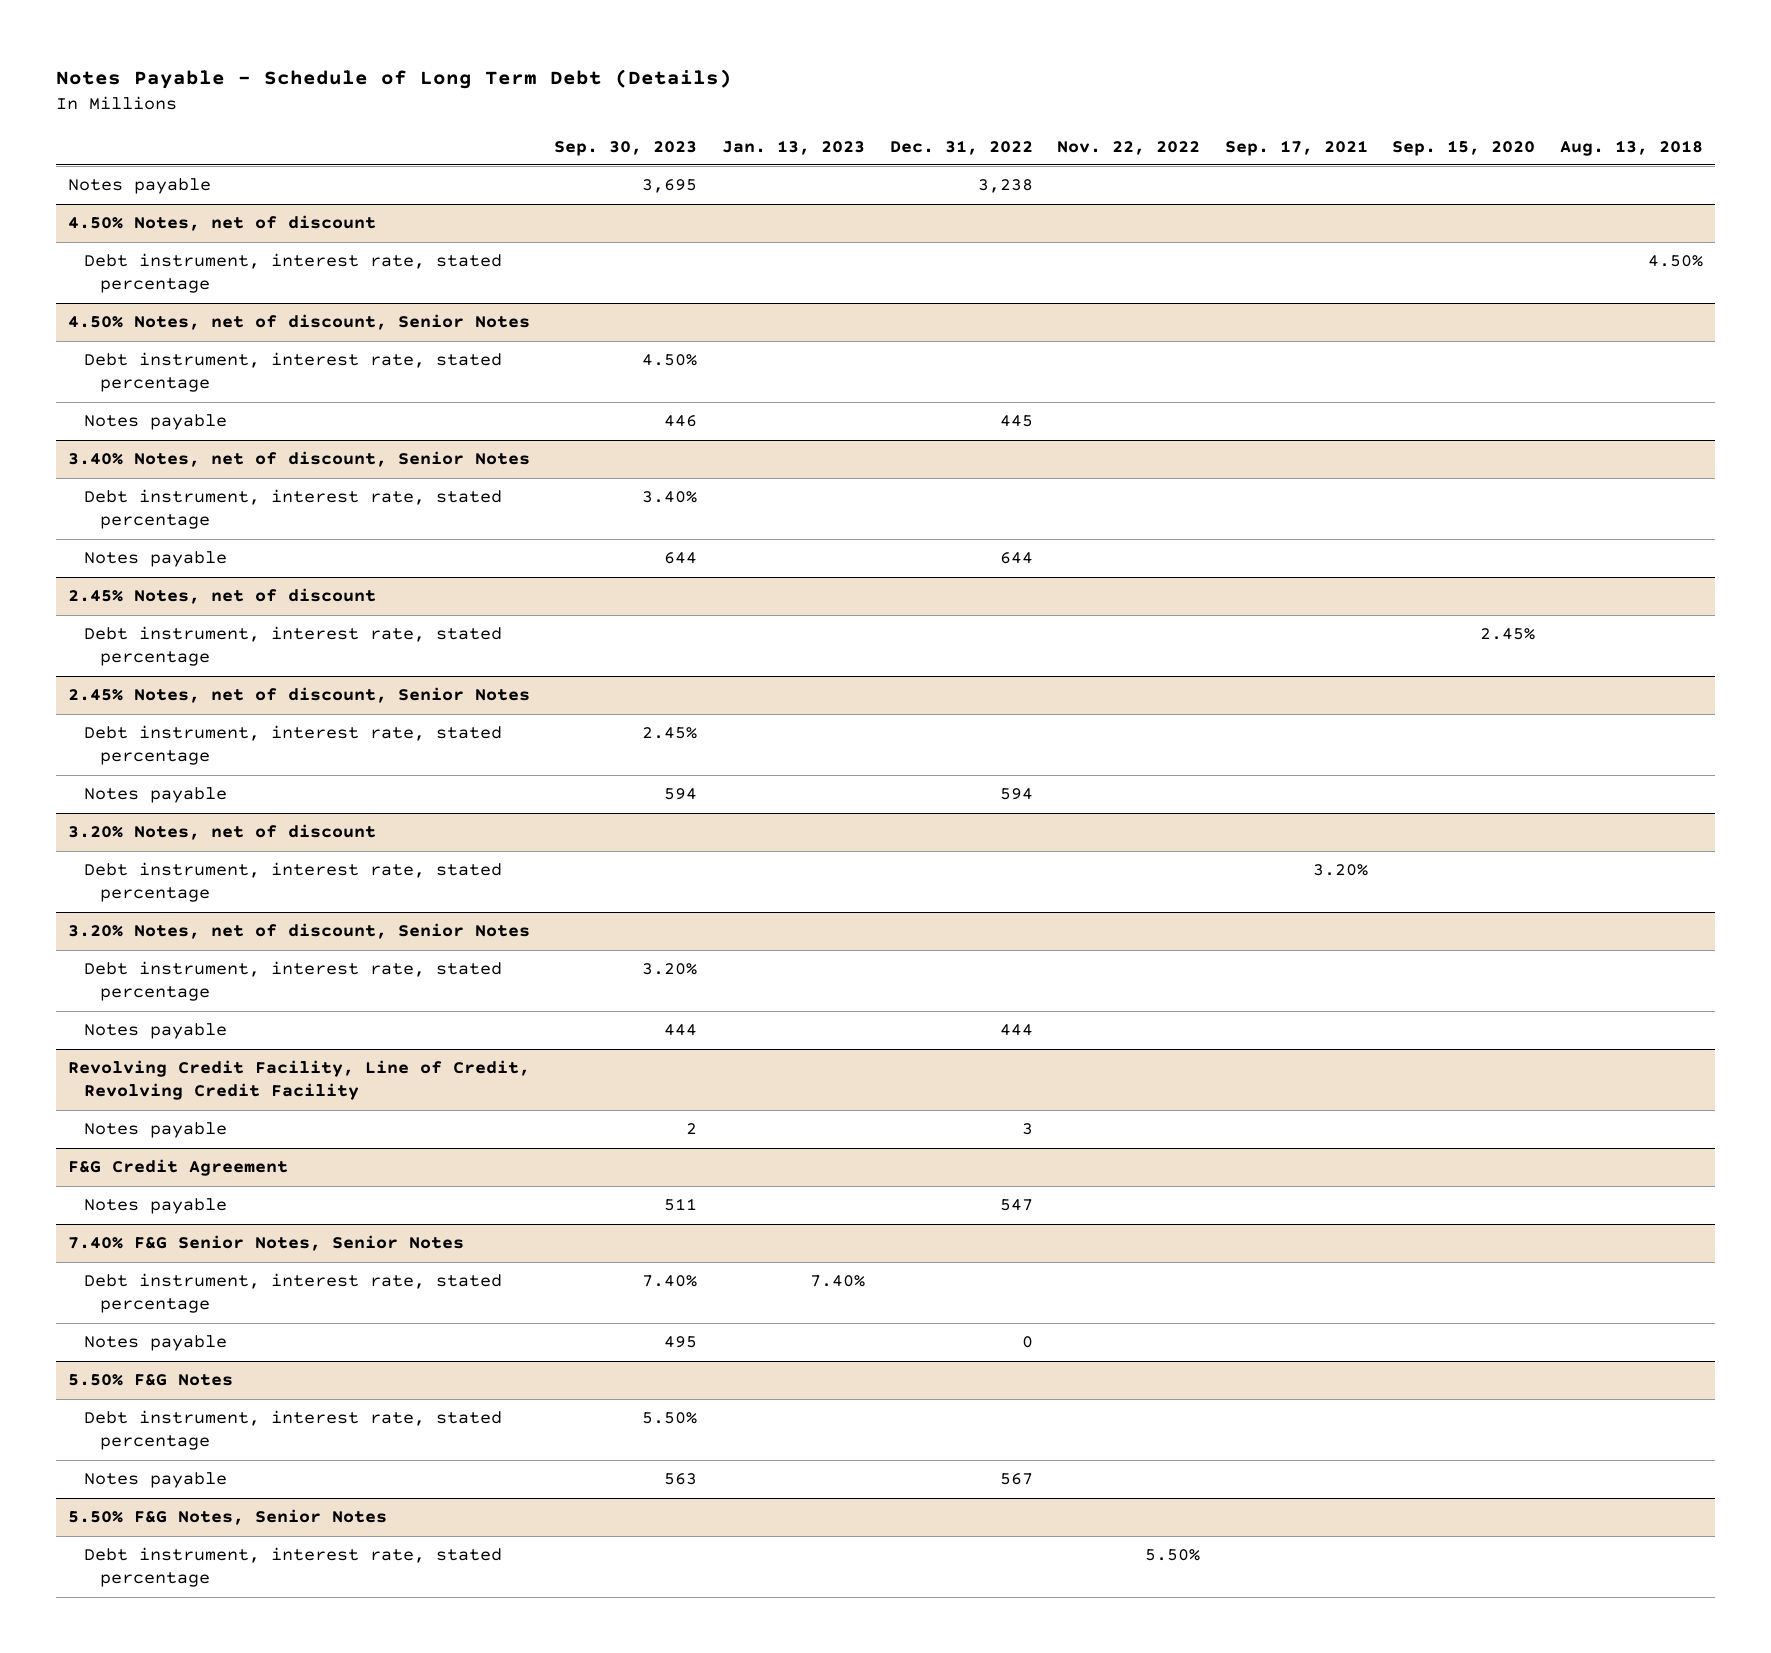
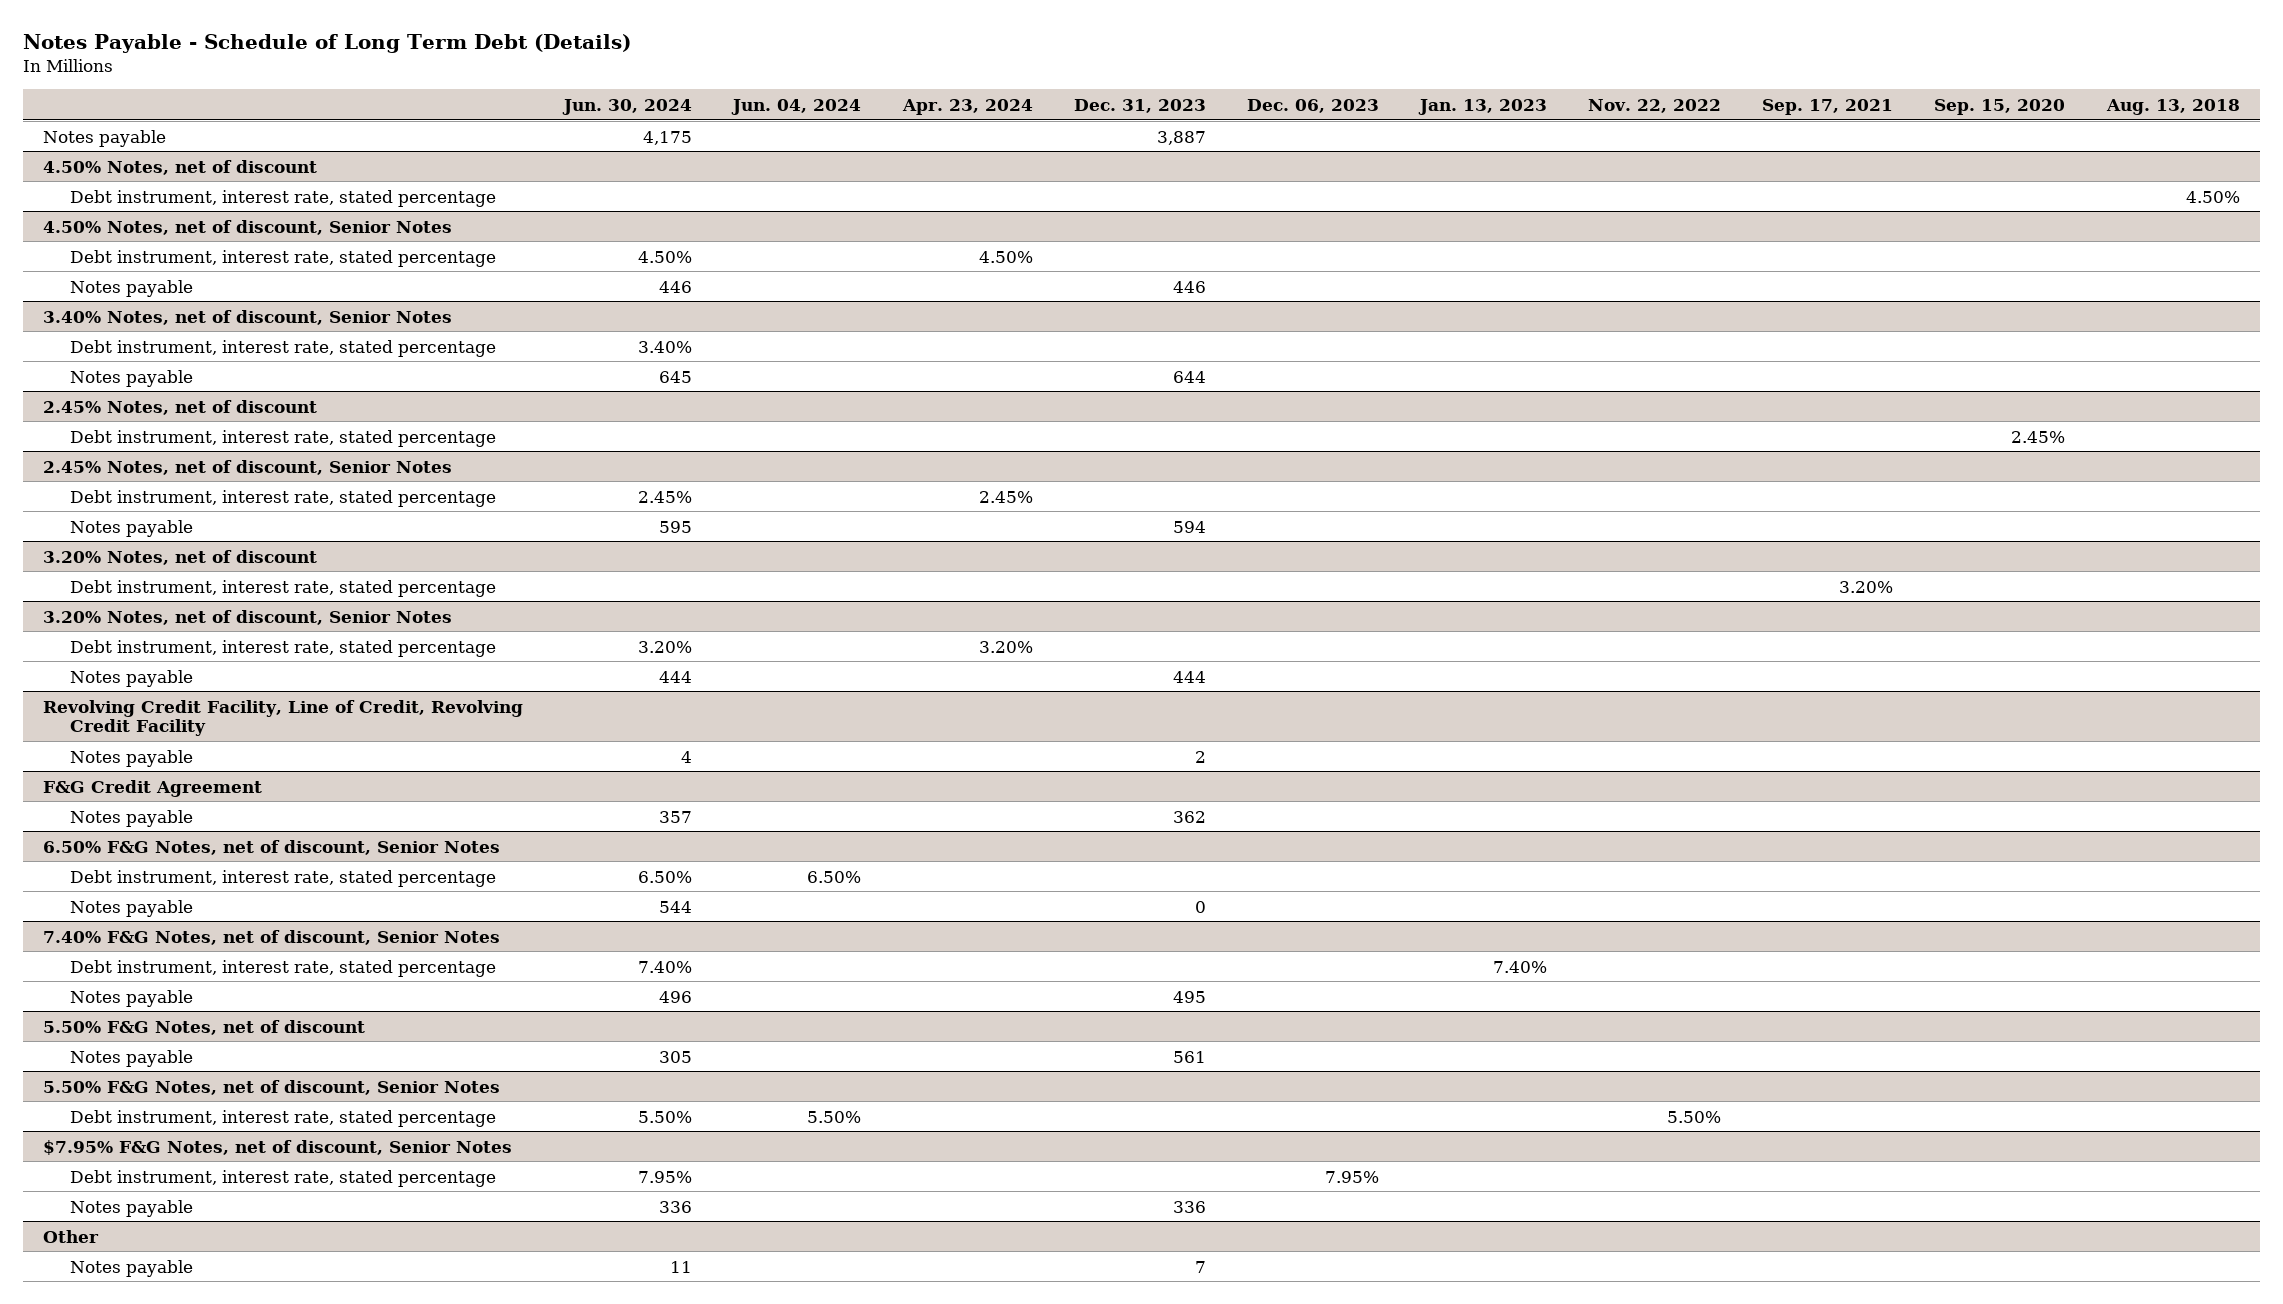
- | Sep. 30, 2023 | Jan. 13, 2023 | Dec. 31, 2022 | Nov. 22, 2022 | Sep. 17, 2021 | Sep. 15, 2020 | Aug. 13, 2018
+ | Jun. 30, 2024 | Jun. 04, 2024 | Apr. 23, 2024 | Dec. 31, 2023 | Dec. 06, 2023 | Jan. 13, 2023 | Nov. 22, 2022 | Sep. 17, 2021 | Sep. 15, 2020 | Aug. 13, 2018
- 7.40% F&G Senior Notes, Senior Notes
+ 6.50% F&G Notes, net of discount, Senior Notes
+ Debt instrument, interest rate, stated percentage | 6.50% | 6.50% | | | | | | | |
+ Notes payable | 544 | | | 0 | | | | | |
+ 7.40% F&G Notes, net of discount, Senior Notes
- 5.50% F&G Notes
- Debt instrument, interest rate, stated percentage | 5.50% | | | | | |
+ 5.50% F&G Notes, net of discount
- 5.50% F&G Notes, Senior Notes
+ 5.50% F&G Notes, net of discount, Senior Notes
+ $7.95% F&G Notes, net of discount, Senior Notes
+ Debt instrument, interest rate, stated percentage | 7.95% | | | | 7.95% | | | | |
+ Notes payable | 336 | | | 336 | | | | | |
+ Other
+ Notes payable | 11 | | | 7 | | | | | |

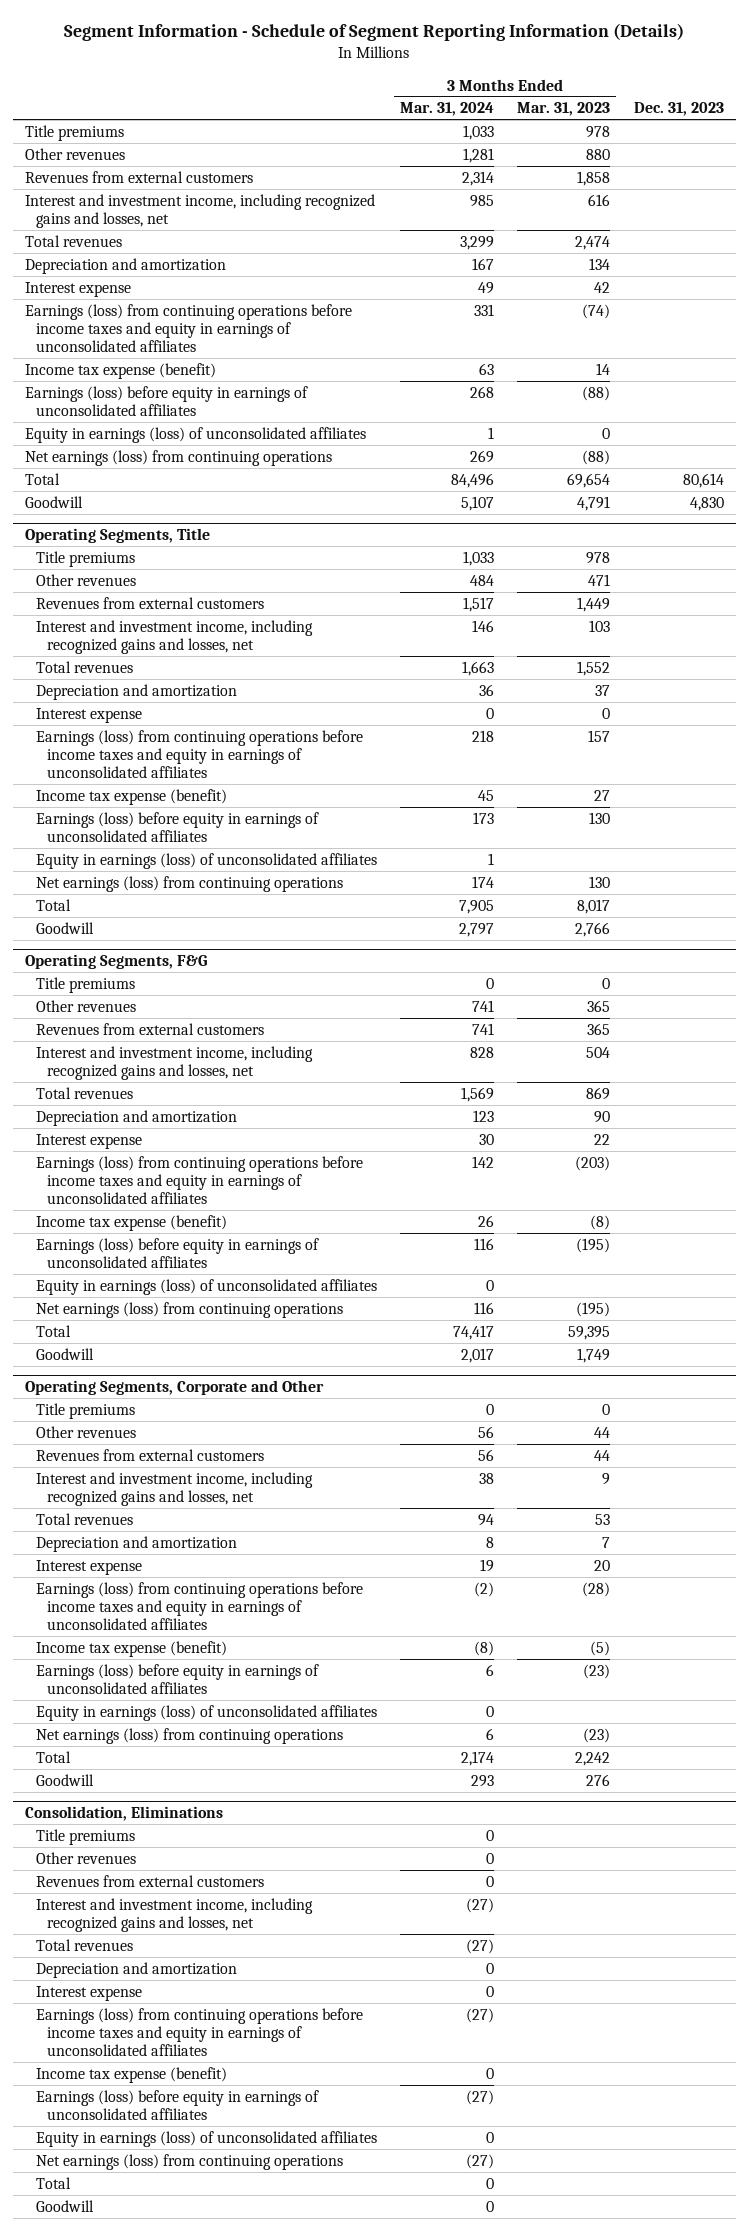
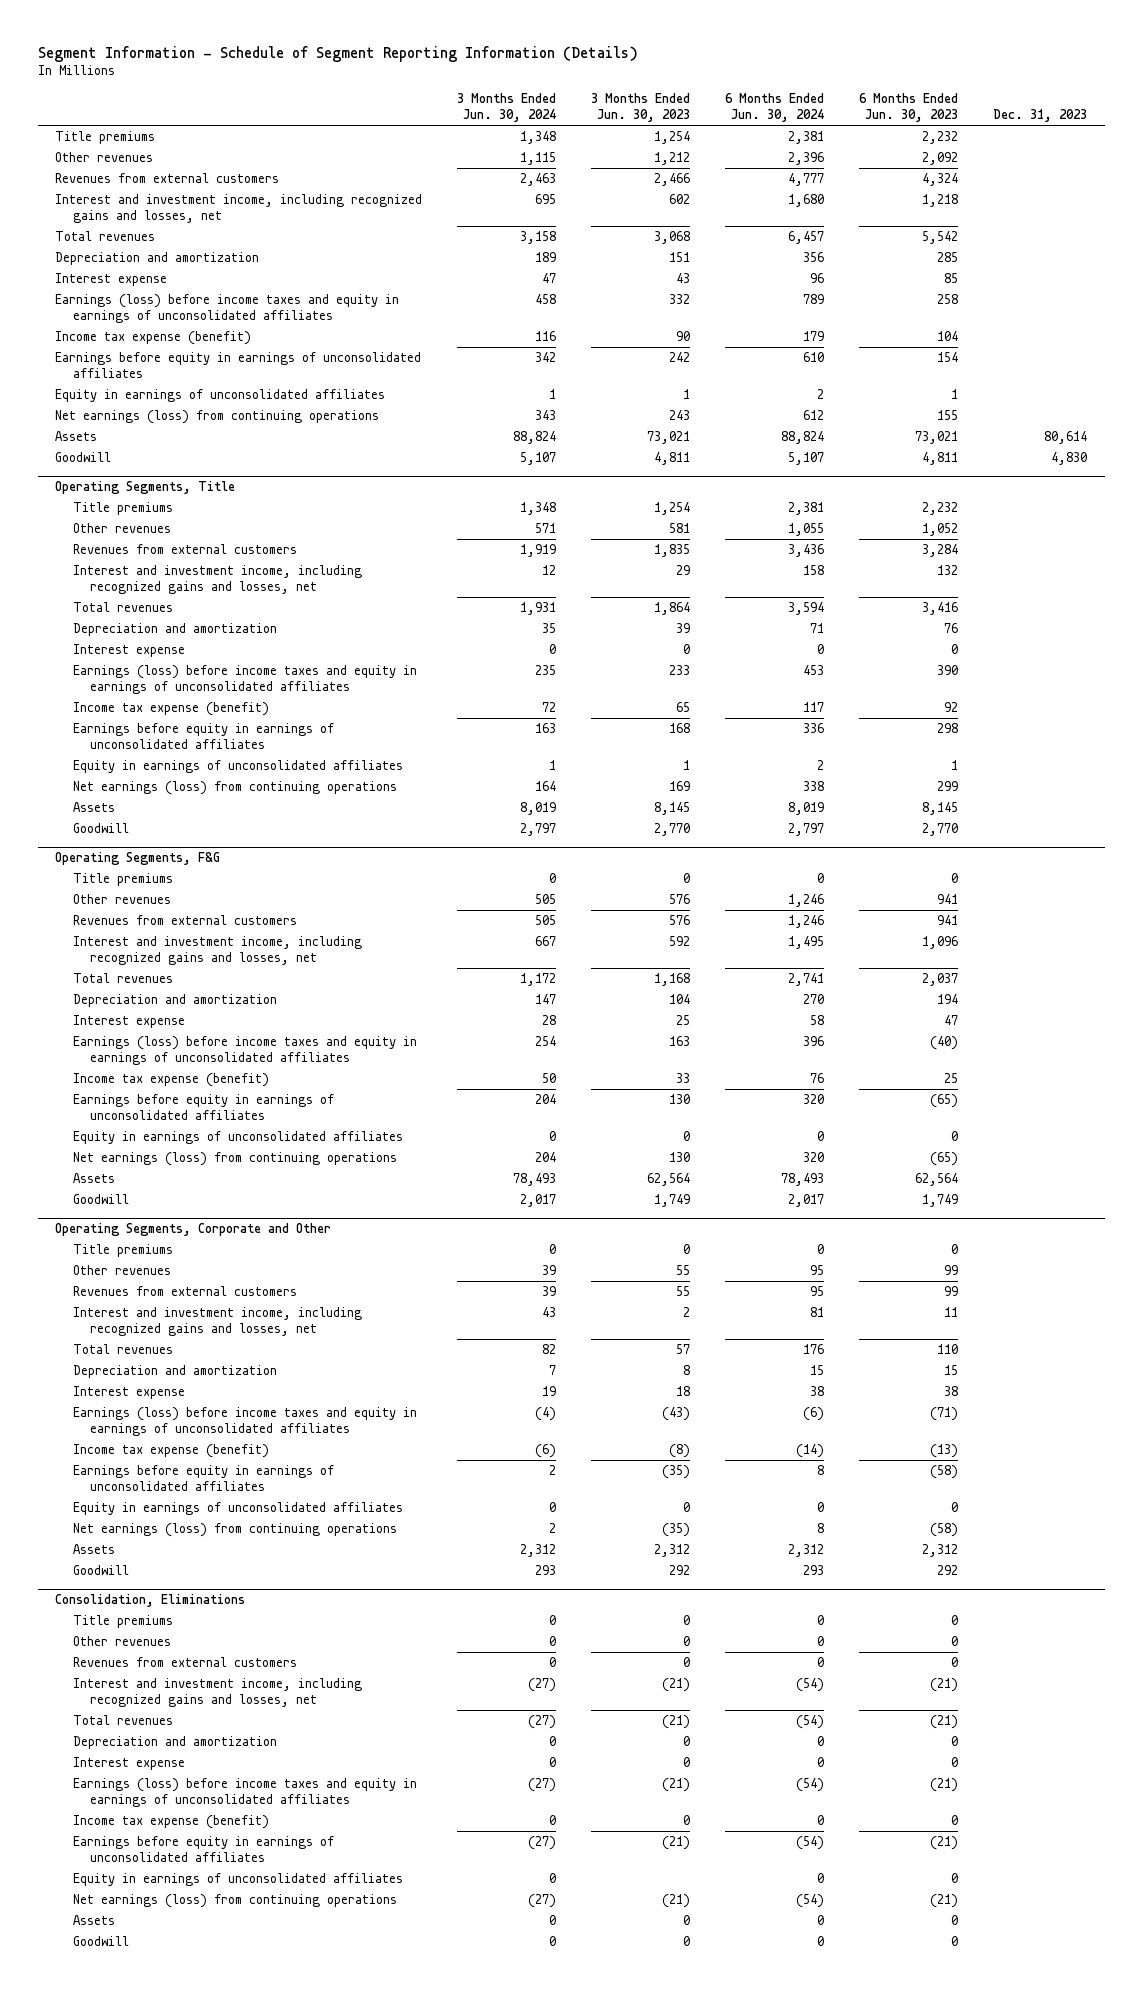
- | 3 Months Ended Mar. 31, 2024 | 3 Months Ended Mar. 31, 2023 | Dec. 31, 2023
+ | 3 Months Ended Jun. 30, 2024 | 3 Months Ended Jun. 30, 2023 | 6 Months Ended Jun. 30, 2024 | 6 Months Ended Jun. 30, 2023 | Dec. 31, 2023
- Earnings (loss) from continuing operations before income taxes and equity in earnings of unconsolidated affiliates | 331 | (74) |
+ Earnings (loss) before income taxes and equity in earnings of unconsolidated affiliates | 458 | 332 | 789 | 258 |
- Earnings (loss) before equity in earnings of unconsolidated affiliates | 268 | (88) |
- Equity in earnings (loss) of unconsolidated affiliates | 1 | 0 |
+ Earnings before equity in earnings of unconsolidated affiliates | 342 | 242 | 610 | 154 |
+ Equity in earnings of unconsolidated affiliates | 1 | 1 | 2 | 1 |
- Total | 84,496 | 69,654 | 80,614
+ Assets | 88,824 | 73,021 | 88,824 | 73,021 | 80,614
@ Operating Segments, Title
- Earnings (loss) from continuing operations before income taxes and equity in earnings of unconsolidated affiliates | 218 | 157 |
+ Earnings (loss) before income taxes and equity in earnings of unconsolidated affiliates | 235 | 233 | 453 | 390 |
- Earnings (loss) before equity in earnings of unconsolidated affiliates | 173 | 130 |
- Equity in earnings (loss) of unconsolidated affiliates | 1 | |
+ Earnings before equity in earnings of unconsolidated affiliates | 163 | 168 | 336 | 298 |
+ Equity in earnings of unconsolidated affiliates | 1 | 1 | 2 | 1 |
- Total | 7,905 | 8,017 |
+ Assets | 8,019 | 8,145 | 8,019 | 8,145 |
@ Operating Segments, F&G
- Earnings (loss) from continuing operations before income taxes and equity in earnings of unconsolidated affiliates | 142 | (203) |
+ Earnings (loss) before income taxes and equity in earnings of unconsolidated affiliates | 254 | 163 | 396 | (40) |
- Earnings (loss) before equity in earnings of unconsolidated affiliates | 116 | (195) |
- Equity in earnings (loss) of unconsolidated affiliates | 0 | |
+ Earnings before equity in earnings of unconsolidated affiliates | 204 | 130 | 320 | (65) |
+ Equity in earnings of unconsolidated affiliates | 0 | 0 | 0 | 0 |
- Total | 74,417 | 59,395 |
+ Assets | 78,493 | 62,564 | 78,493 | 62,564 |
@ Operating Segments, Corporate and Other
- Earnings (loss) from continuing operations before income taxes and equity in earnings of unconsolidated affiliates | (2) | (28) |
+ Earnings (loss) before income taxes and equity in earnings of unconsolidated affiliates | (4) | (43) | (6) | (71) |
- Earnings (loss) before equity in earnings of unconsolidated affiliates | 6 | (23) |
- Equity in earnings (loss) of unconsolidated affiliates | 0 | |
+ Earnings before equity in earnings of unconsolidated affiliates | 2 | (35) | 8 | (58) |
+ Equity in earnings of unconsolidated affiliates | 0 | 0 | 0 | 0 |
- Total | 2,174 | 2,242 |
+ Assets | 2,312 | 2,312 | 2,312 | 2,312 |
@ Consolidation, Eliminations
- Earnings (loss) from continuing operations before income taxes and equity in earnings of unconsolidated affiliates | (27) | |
+ Earnings (loss) before income taxes and equity in earnings of unconsolidated affiliates | (27) | (21) | (54) | (21) |
- Earnings (loss) before equity in earnings of unconsolidated affiliates | (27) | |
- Equity in earnings (loss) of unconsolidated affiliates | 0 | |
+ Earnings before equity in earnings of unconsolidated affiliates | (27) | (21) | (54) | (21) |
+ Equity in earnings of unconsolidated affiliates | 0 | | 0 | 0 |
- Total | 0 | |
+ Assets | 0 | 0 | 0 | 0 |

